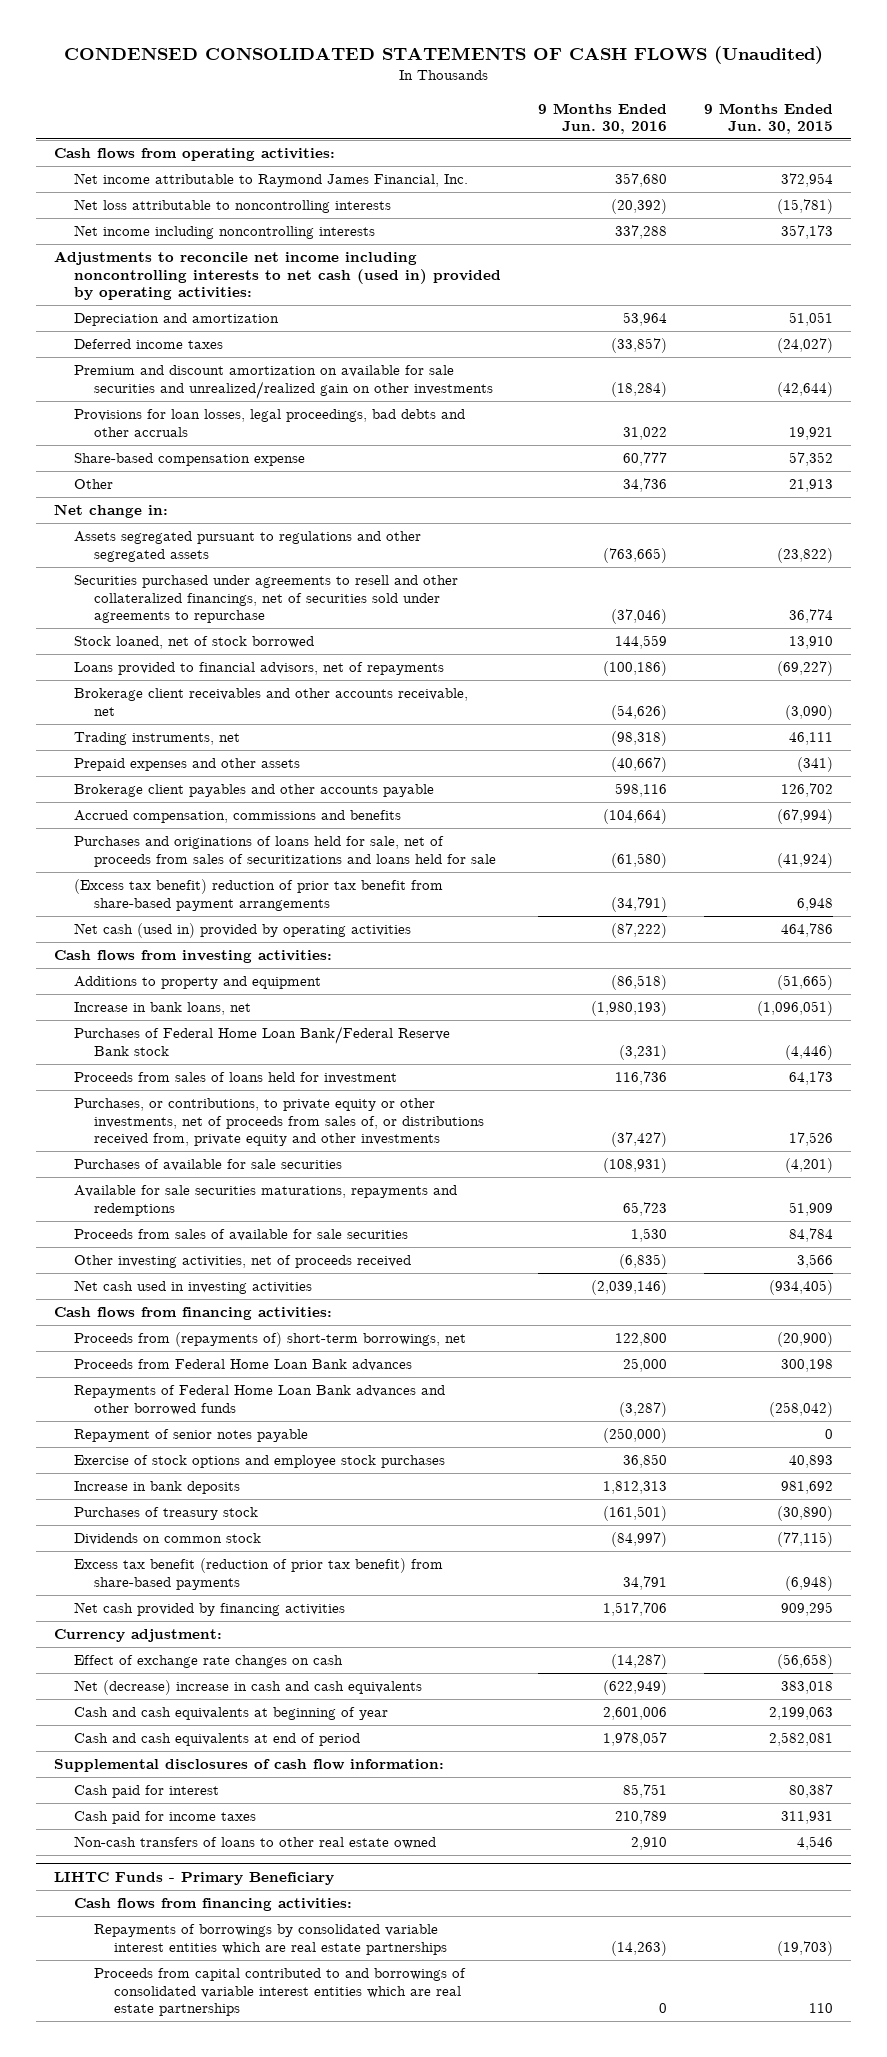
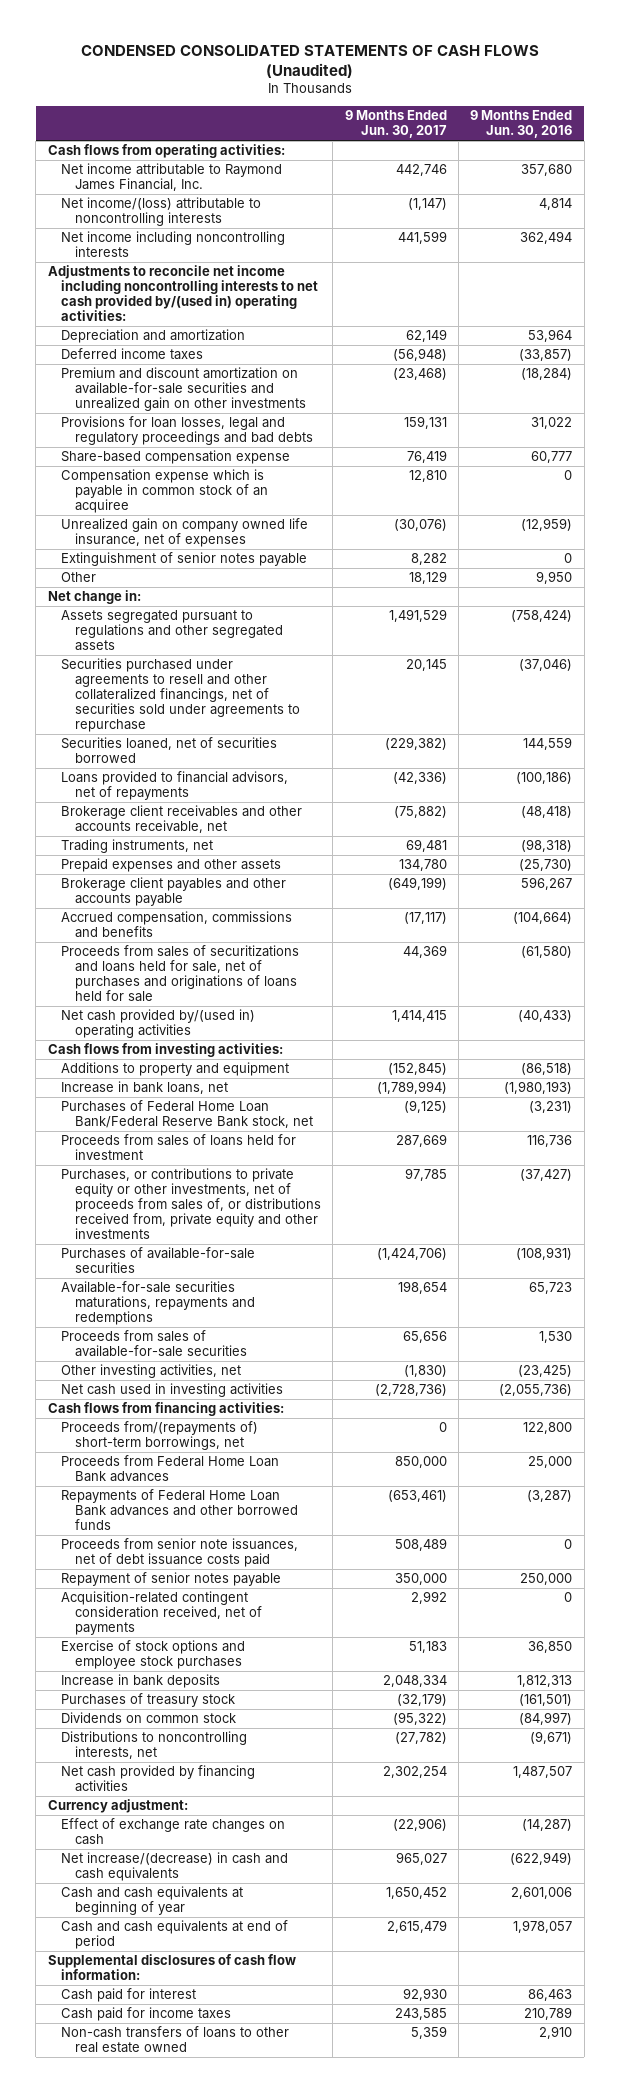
- | 9 Months Ended Jun. 30, 2016 | 9 Months Ended Jun. 30, 2015
+ | 9 Months Ended Jun. 30, 2017 | 9 Months Ended Jun. 30, 2016
- Net loss attributable to noncontrolling interests | (20,392) | (15,781)
- Net income including noncontrolling interests | 337,288 | 357,173
- Adjustments to reconcile net income including noncontrolling interests to net cash (used in) provided by operating activities:
+ Net income/(loss) attributable to noncontrolling interests | (1,147) | 4,814
+ Net income including noncontrolling interests | 441,599 | 362,494
+ Adjustments to reconcile net income including noncontrolling interests to net cash provided by/(used in) operating activities:
- Premium and discount amortization on available for sale securities and unrealized/realized gain on other investments | (18,284) | (42,644)
- Provisions for loan losses, legal proceedings, bad debts and other accruals | 31,022 | 19,921
+ Premium and discount amortization on available-for-sale securities and unrealized gain on other investments | (23,468) | (18,284)
+ Provisions for loan losses, legal and regulatory proceedings and bad debts | 159,131 | 31,022
- Other | 34,736 | 21,913
+ Compensation expense which is payable in common stock of an acquiree | 12,810 | 0
+ Unrealized gain on company owned life insurance, net of expenses | (30,076) | (12,959)
+ Extinguishment of senior notes payable | 8,282 | 0
+ Other | 18,129 | 9,950
- Assets segregated pursuant to regulations and other segregated assets | (763,665) | (23,822)
+ Assets segregated pursuant to regulations and other segregated assets | 1,491,529 | (758,424)
- Stock loaned, net of stock borrowed | 144,559 | 13,910
+ Securities loaned, net of securities borrowed | (229,382) | 144,559
- Brokerage client receivables and other accounts receivable, net | (54,626) | (3,090)
+ Brokerage client receivables and other accounts receivable, net | (75,882) | (48,418)
- Prepaid expenses and other assets | (40,667) | (341)
- Brokerage client payables and other accounts payable | 598,116 | 126,702
+ Prepaid expenses and other assets | 134,780 | (25,730)
+ Brokerage client payables and other accounts payable | (649,199) | 596,267
- Purchases and originations of loans held for sale, net of proceeds from sales of securitizations and loans held for sale | (61,580) | (41,924)
- (Excess tax benefit) reduction of prior tax benefit from share-based payment arrangements | (34,791) | 6,948
- Net cash (used in) provided by operating activities | (87,222) | 464,786
+ Proceeds from sales of securitizations and loans held for sale, net of purchases and originations of loans held for sale | 44,369 | (61,580)
+ Net cash provided by/(used in) operating activities | 1,414,415 | (40,433)
- Purchases of Federal Home Loan Bank/Federal Reserve Bank stock | (3,231) | (4,446)
+ Purchases of Federal Home Loan Bank/Federal Reserve Bank stock, net | (9,125) | (3,231)
- Purchases, or contributions, to private equity or other investments, net of proceeds from sales of, or distributions received from, private equity and other investments | (37,427) | 17,526
- Purchases of available for sale securities | (108,931) | (4,201)
- Available for sale securities maturations, repayments and redemptions | 65,723 | 51,909
- Proceeds from sales of available for sale securities | 1,530 | 84,784
- Other investing activities, net of proceeds received | (6,835) | 3,566
- Net cash used in investing activities | (2,039,146) | (934,405)
+ Purchases, or contributions to private equity or other investments, net of proceeds from sales of, or distributions received from, private equity and other investments | 97,785 | (37,427)
+ Purchases of available-for-sale securities | (1,424,706) | (108,931)
+ Available-for-sale securities maturations, repayments and redemptions | 198,654 | 65,723
+ Proceeds from sales of available-for-sale securities | 65,656 | 1,530
+ Other investing activities, net | (1,830) | (23,425)
+ Net cash used in investing activities | (2,728,736) | (2,055,736)
- Proceeds from (repayments of) short-term borrowings, net | 122,800 | (20,900)
+ Proceeds from/(repayments of) short-term borrowings, net | 0 | 122,800
- Repayment of senior notes payable | (250,000) | 0
+ Proceeds from senior note issuances, net of debt issuance costs paid | 508,489 | 0
+ Repayment of senior notes payable | 350,000 | 250,000
+ Acquisition-related contingent consideration received, net of payments | 2,992 | 0
- Excess tax benefit (reduction of prior tax benefit) from share-based payments | 34,791 | (6,948)
- Net cash provided by financing activities | 1,517,706 | 909,295
+ Distributions to noncontrolling interests, net | (27,782) | (9,671)
+ Net cash provided by financing activities | 2,302,254 | 1,487,507
- Net (decrease) increase in cash and cash equivalents | (622,949) | 383,018
+ Net increase/(decrease) in cash and cash equivalents | 965,027 | (622,949)
- Cash paid for interest | 85,751 | 80,387
+ Cash paid for interest | 92,930 | 86,463
- LIHTC Funds - Primary Beneficiary
- Cash flows from financing activities:
- Repayments of borrowings by consolidated variable interest entities which are real estate partnerships | (14,263) | (19,703)
- Proceeds from capital contributed to and borrowings of consolidated variable interest entities which are real estate partnerships | 0 | 110

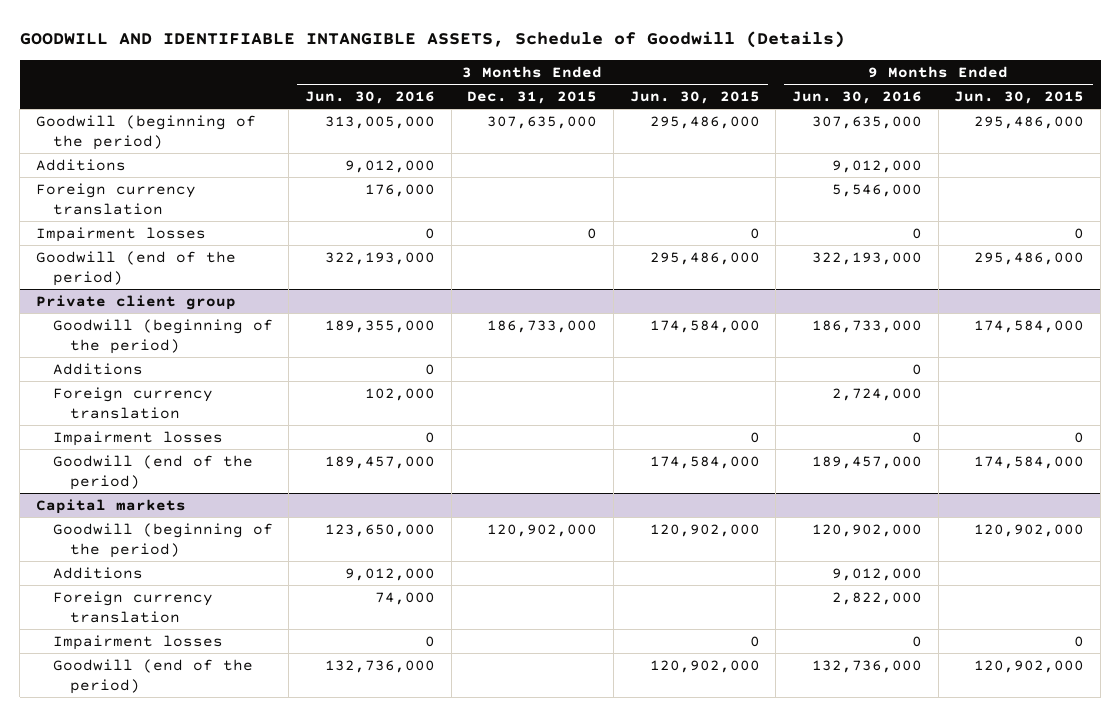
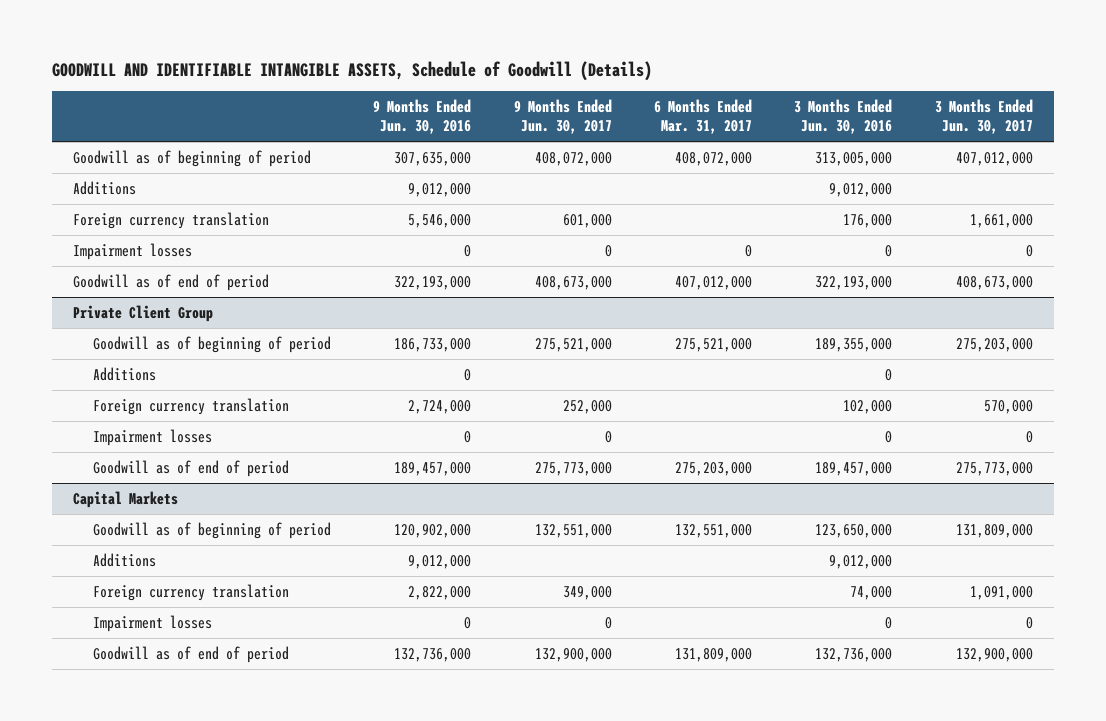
- | 3 Months Ended Jun. 30, 2016 | 3 Months Ended Dec. 31, 2015 | 3 Months Ended Jun. 30, 2015 | 9 Months Ended Jun. 30, 2016 | 9 Months Ended Jun. 30, 2015
+ | 9 Months Ended Jun. 30, 2016 | 9 Months Ended Jun. 30, 2017 | 6 Months Ended Mar. 31, 2017 | 3 Months Ended Jun. 30, 2016 | 3 Months Ended Jun. 30, 2017
- Goodwill (beginning of the period) | 313,005,000 | 307,635,000 | 295,486,000 | 307,635,000 | 295,486,000
+ Goodwill as of beginning of period | 307,635,000 | 408,072,000 | 408,072,000 | 313,005,000 | 407,012,000
- Goodwill (end of the period) | 322,193,000 | | 295,486,000 | 322,193,000 | 295,486,000
- Private client group
- Goodwill (beginning of the period) | 189,355,000 | 186,733,000 | 174,584,000 | 186,733,000 | 174,584,000
+ Goodwill as of end of period | 322,193,000 | 408,673,000 | 407,012,000 | 322,193,000 | 408,673,000
+ Private Client Group
+ Goodwill as of beginning of period | 186,733,000 | 275,521,000 | 275,521,000 | 189,355,000 | 275,203,000
- Goodwill (end of the period) | 189,457,000 | | 174,584,000 | 189,457,000 | 174,584,000
- Capital markets
- Goodwill (beginning of the period) | 123,650,000 | 120,902,000 | 120,902,000 | 120,902,000 | 120,902,000
+ Goodwill as of end of period | 189,457,000 | 275,773,000 | 275,203,000 | 189,457,000 | 275,773,000
+ Capital Markets
+ Goodwill as of beginning of period | 120,902,000 | 132,551,000 | 132,551,000 | 123,650,000 | 131,809,000
- Goodwill (end of the period) | 132,736,000 | | 120,902,000 | 132,736,000 | 120,902,000
+ Goodwill as of end of period | 132,736,000 | 132,900,000 | 131,809,000 | 132,736,000 | 132,900,000

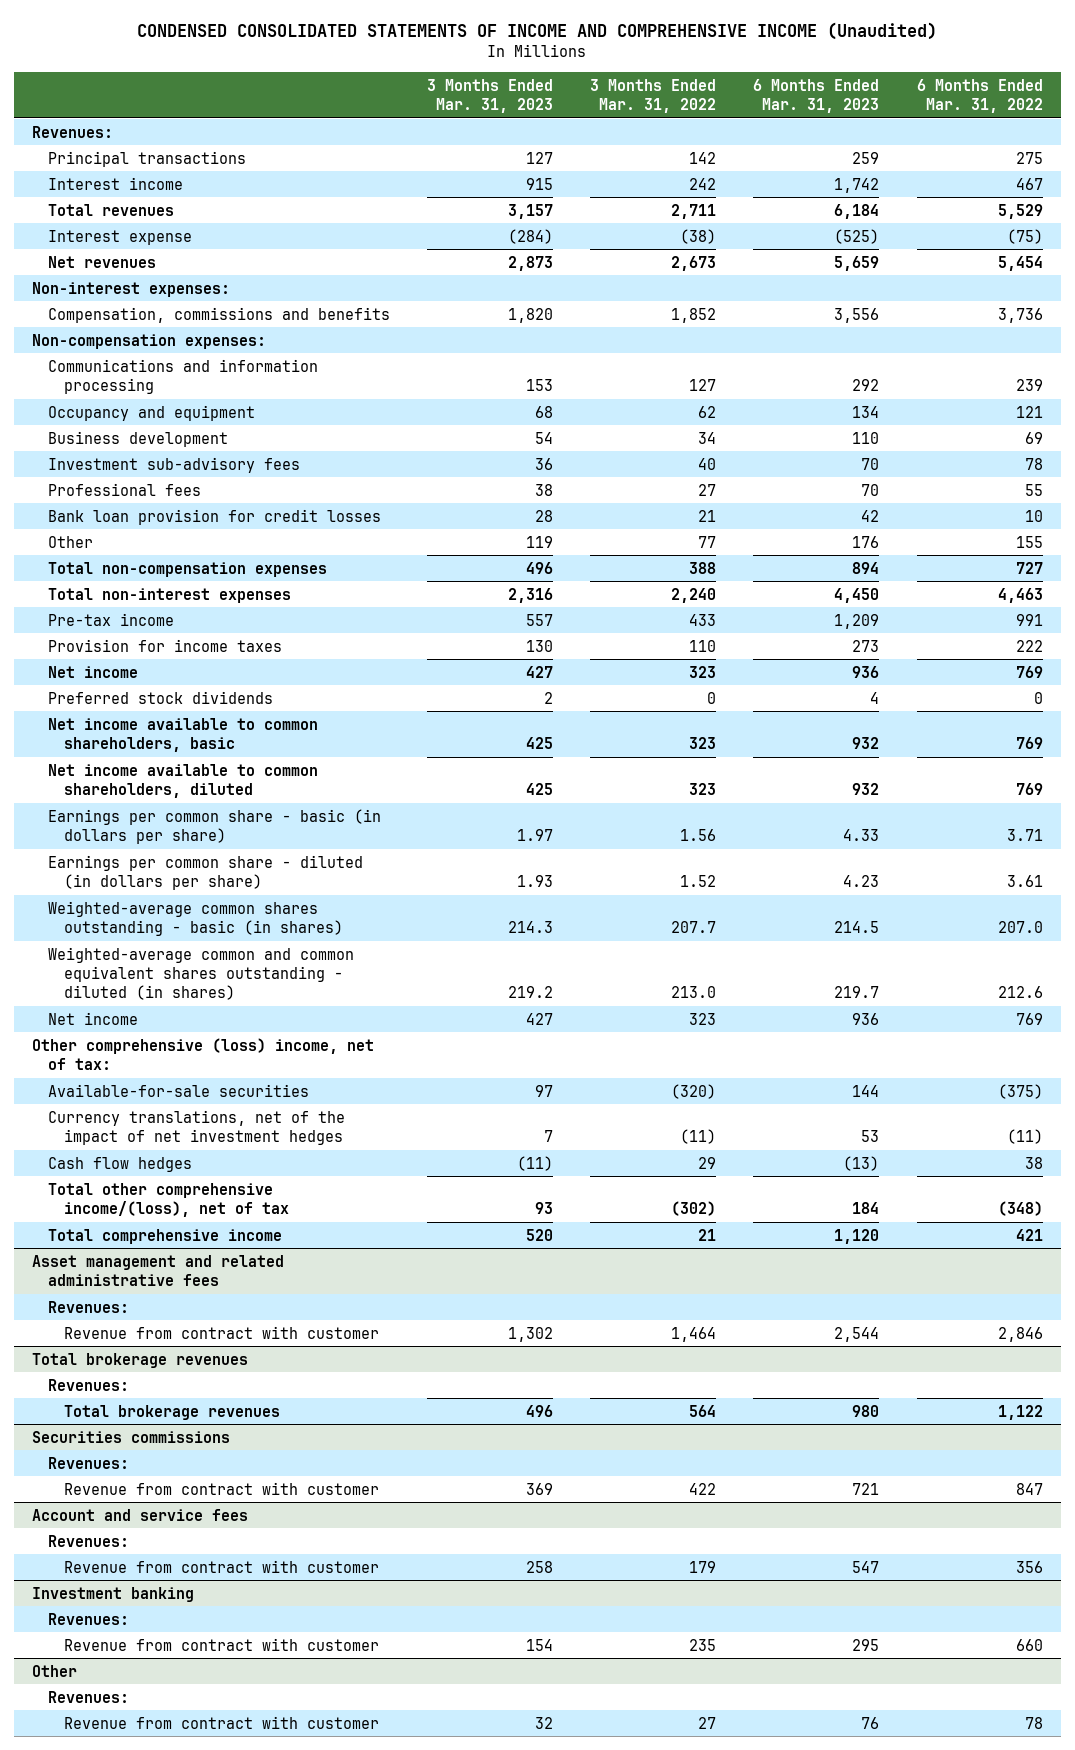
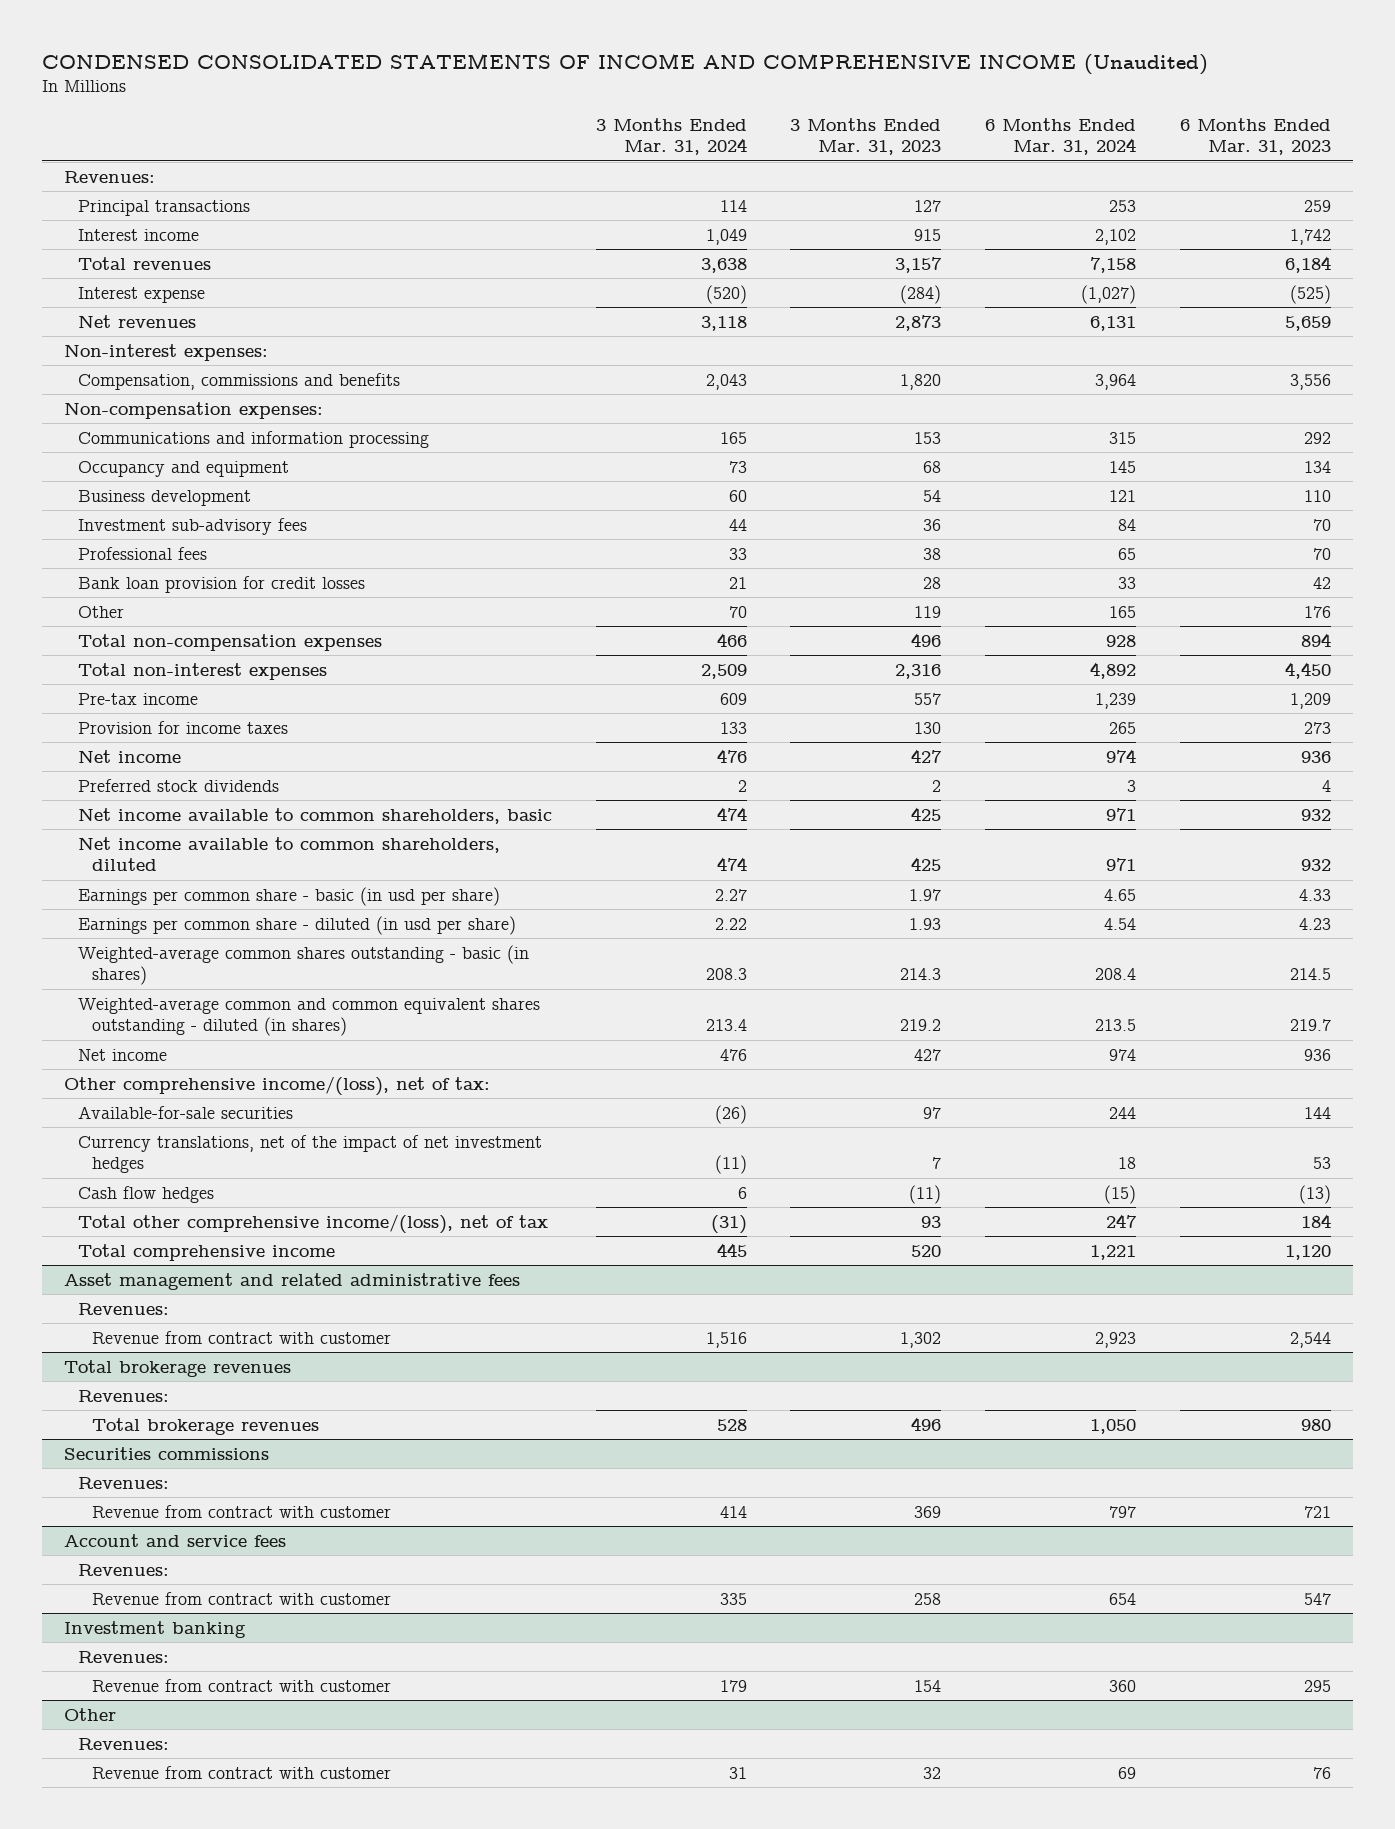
- | 3 Months Ended Mar. 31, 2023 | 3 Months Ended Mar. 31, 2022 | 6 Months Ended Mar. 31, 2023 | 6 Months Ended Mar. 31, 2022
+ | 3 Months Ended Mar. 31, 2024 | 3 Months Ended Mar. 31, 2023 | 6 Months Ended Mar. 31, 2024 | 6 Months Ended Mar. 31, 2023
- Earnings per common share - basic (in dollars per share) | 1.97 | 1.56 | 4.33 | 3.71
- Earnings per common share - diluted (in dollars per share) | 1.93 | 1.52 | 4.23 | 3.61
+ Earnings per common share - basic (in usd per share) | 2.27 | 1.97 | 4.65 | 4.33
+ Earnings per common share - diluted (in usd per share) | 2.22 | 1.93 | 4.54 | 4.23
- Other comprehensive (loss) income, net of tax:
+ Other comprehensive income/(loss), net of tax:

